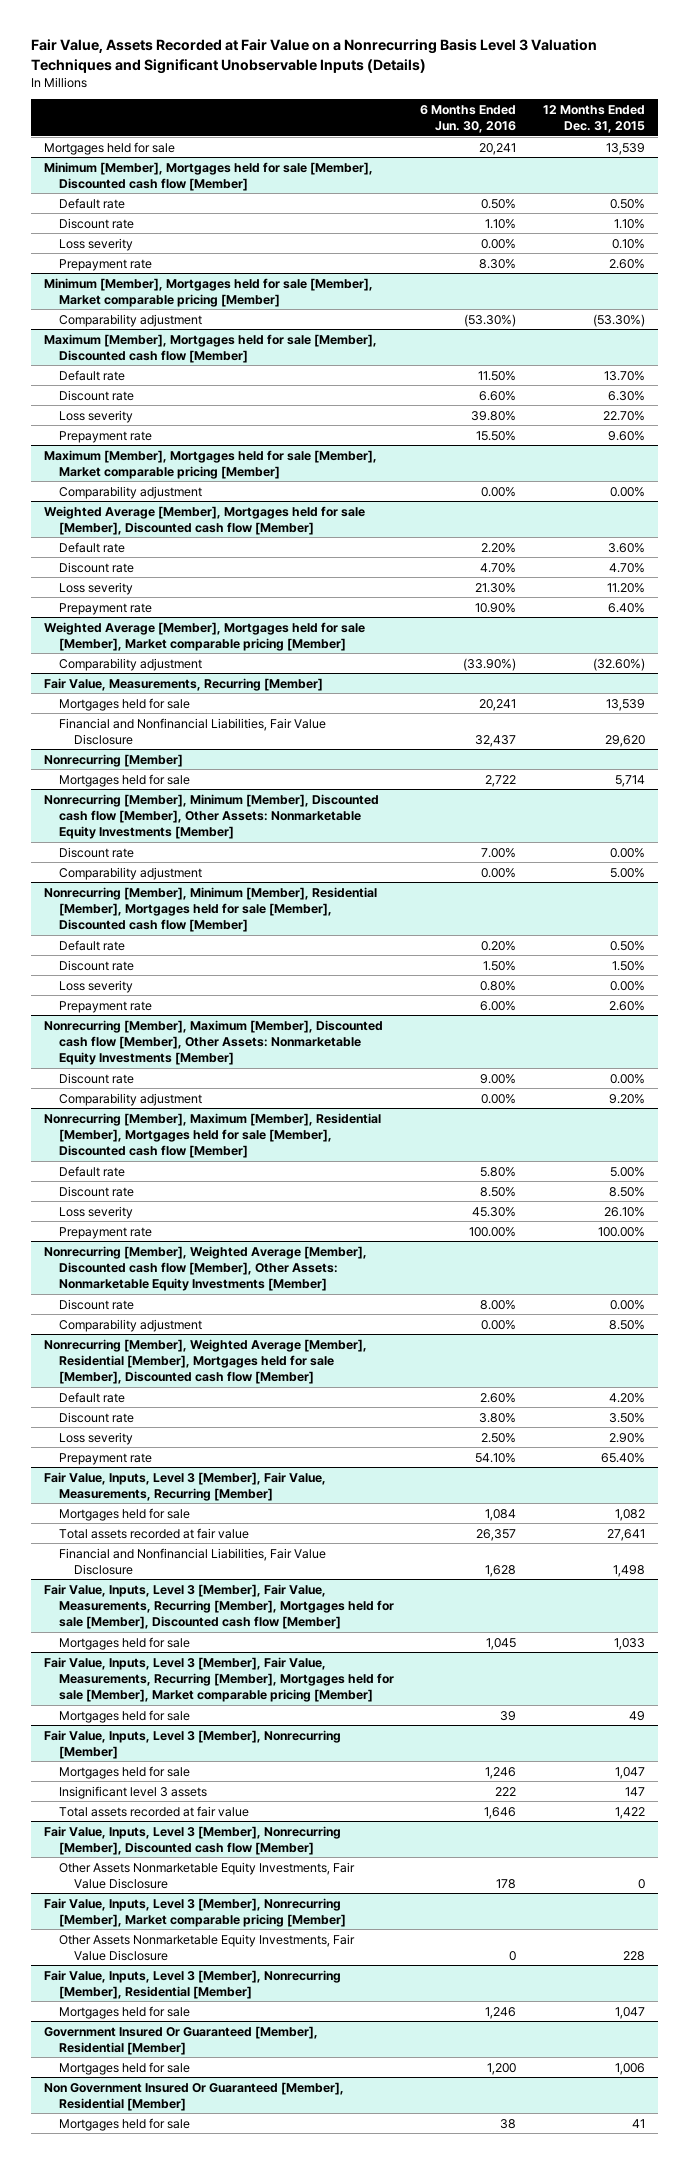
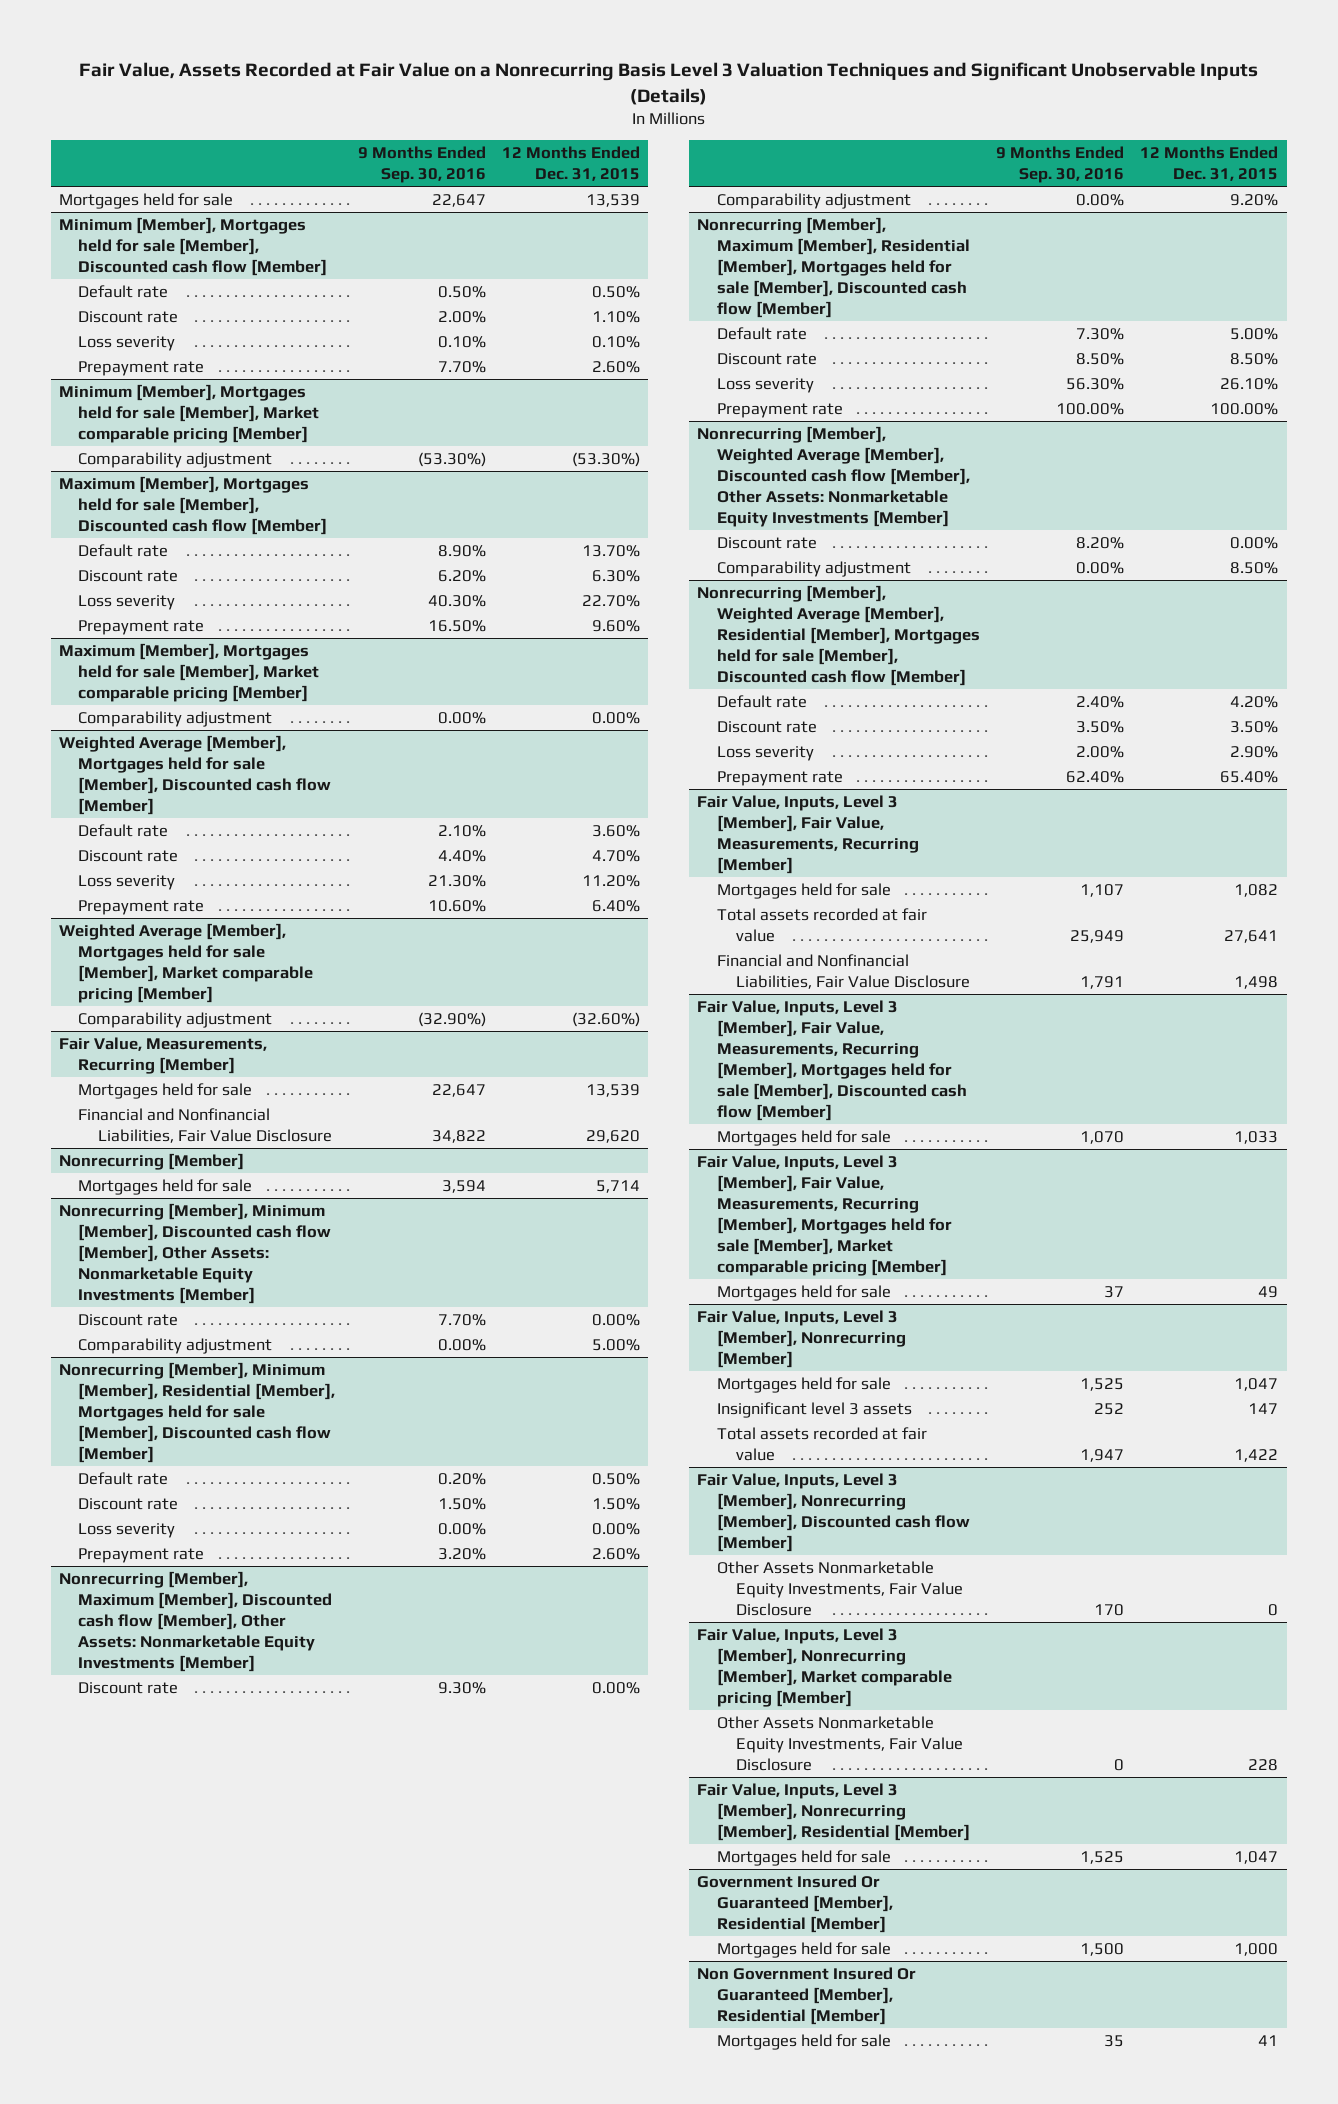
- | 6 Months Ended Jun. 30, 2016 | 12 Months Ended Dec. 31, 2015
+ | 9 Months Ended Sep. 30, 2016 | 12 Months Ended Dec. 31, 2015
@ Government Insured Or Guaranteed [Member], Residential [Member]
- Mortgages held for sale | 1,200 | 1,006
+ Mortgages held for sale | 1,500 | 1,000

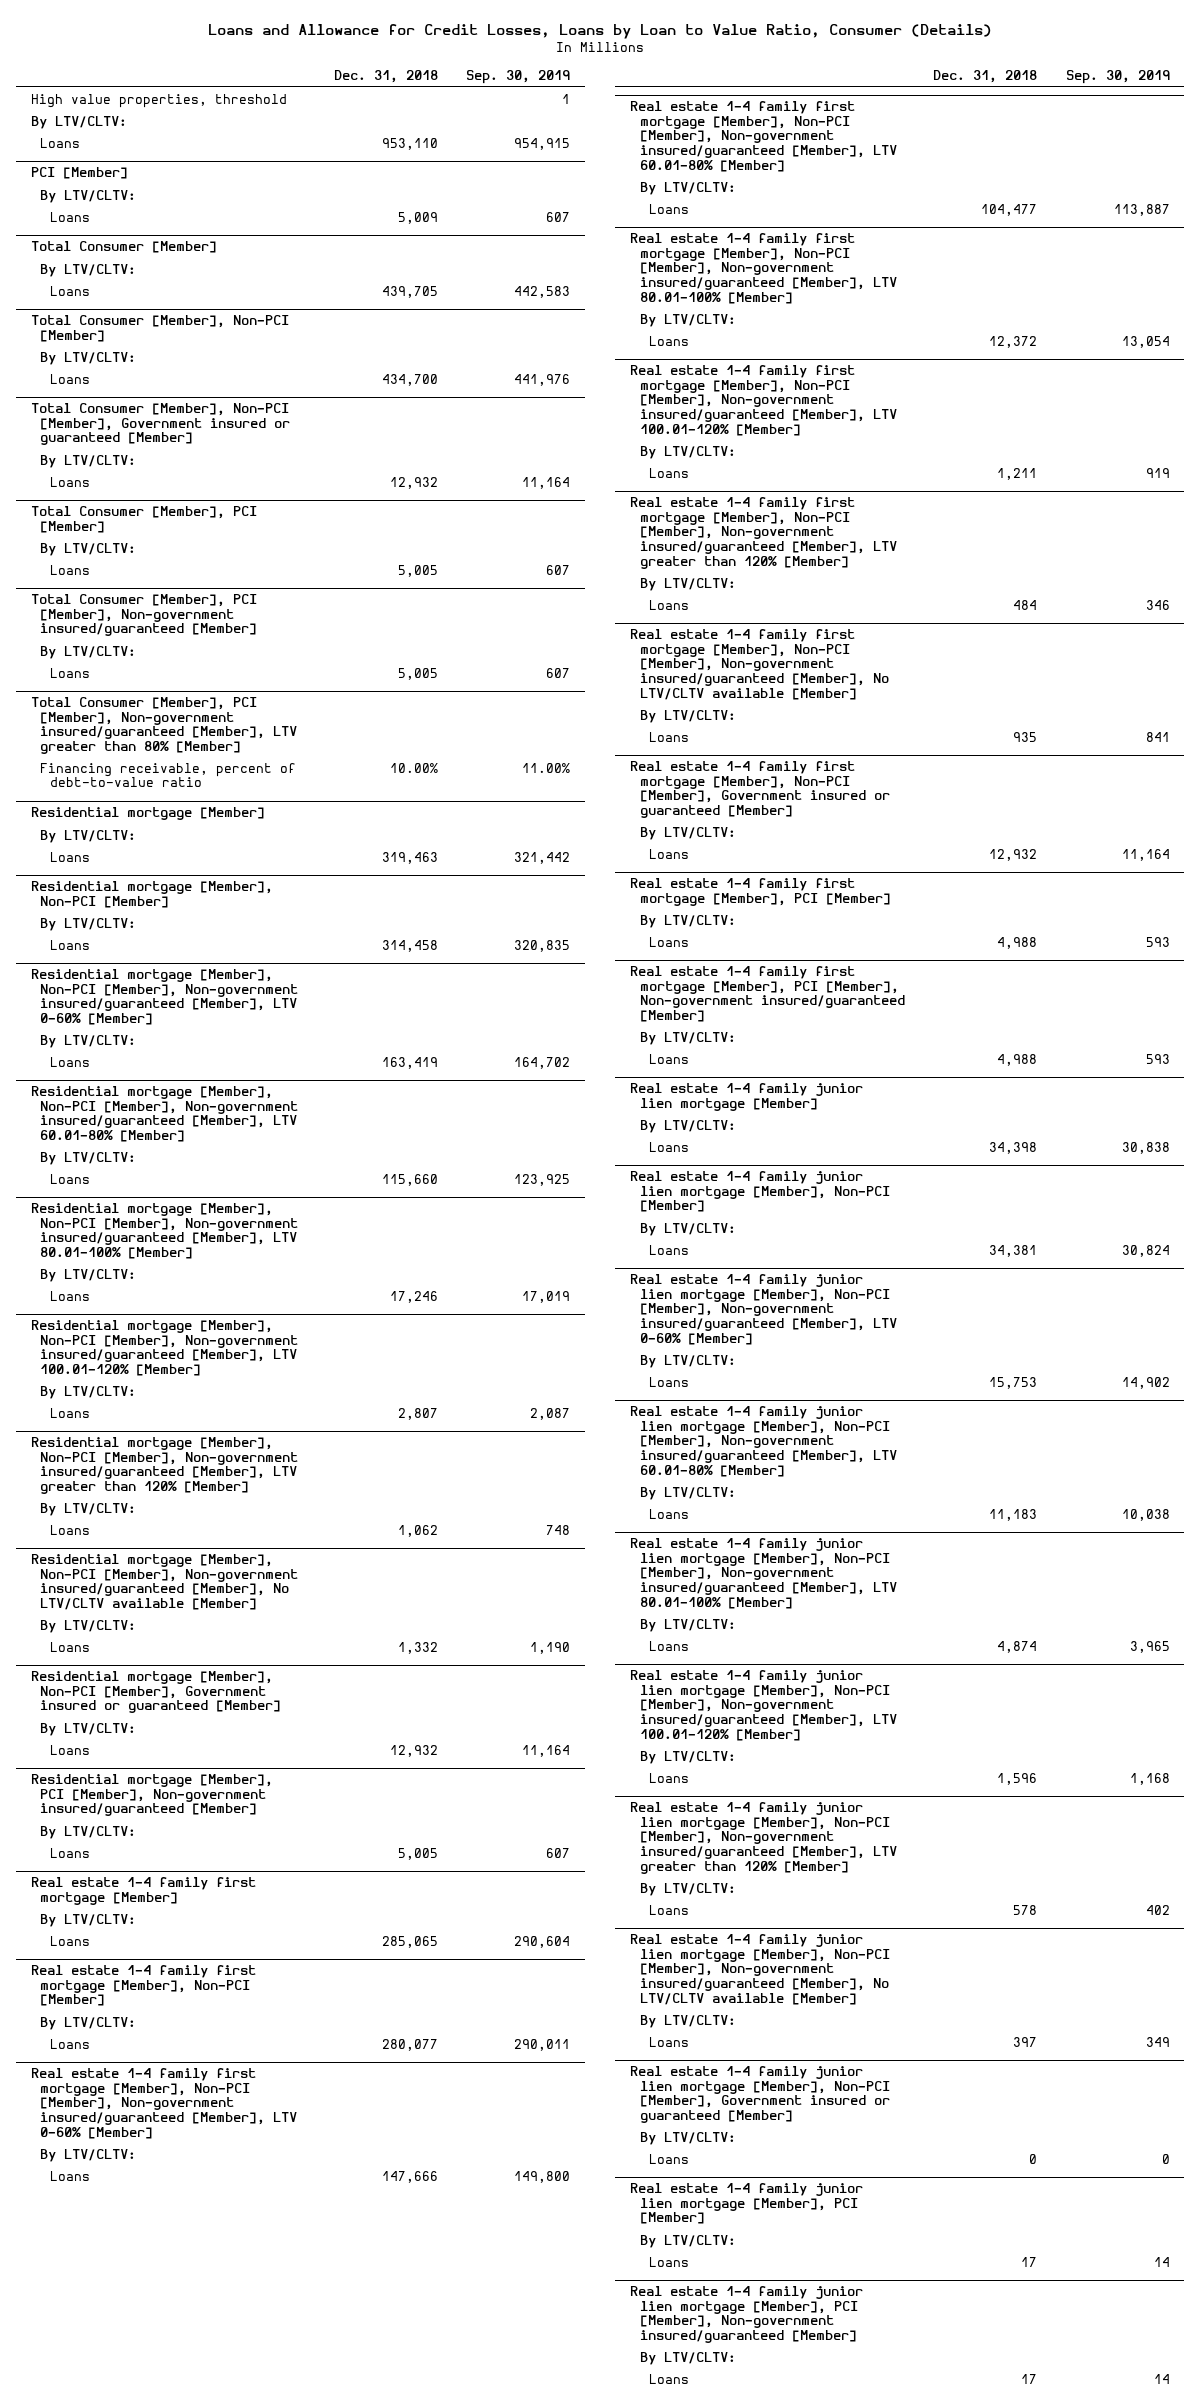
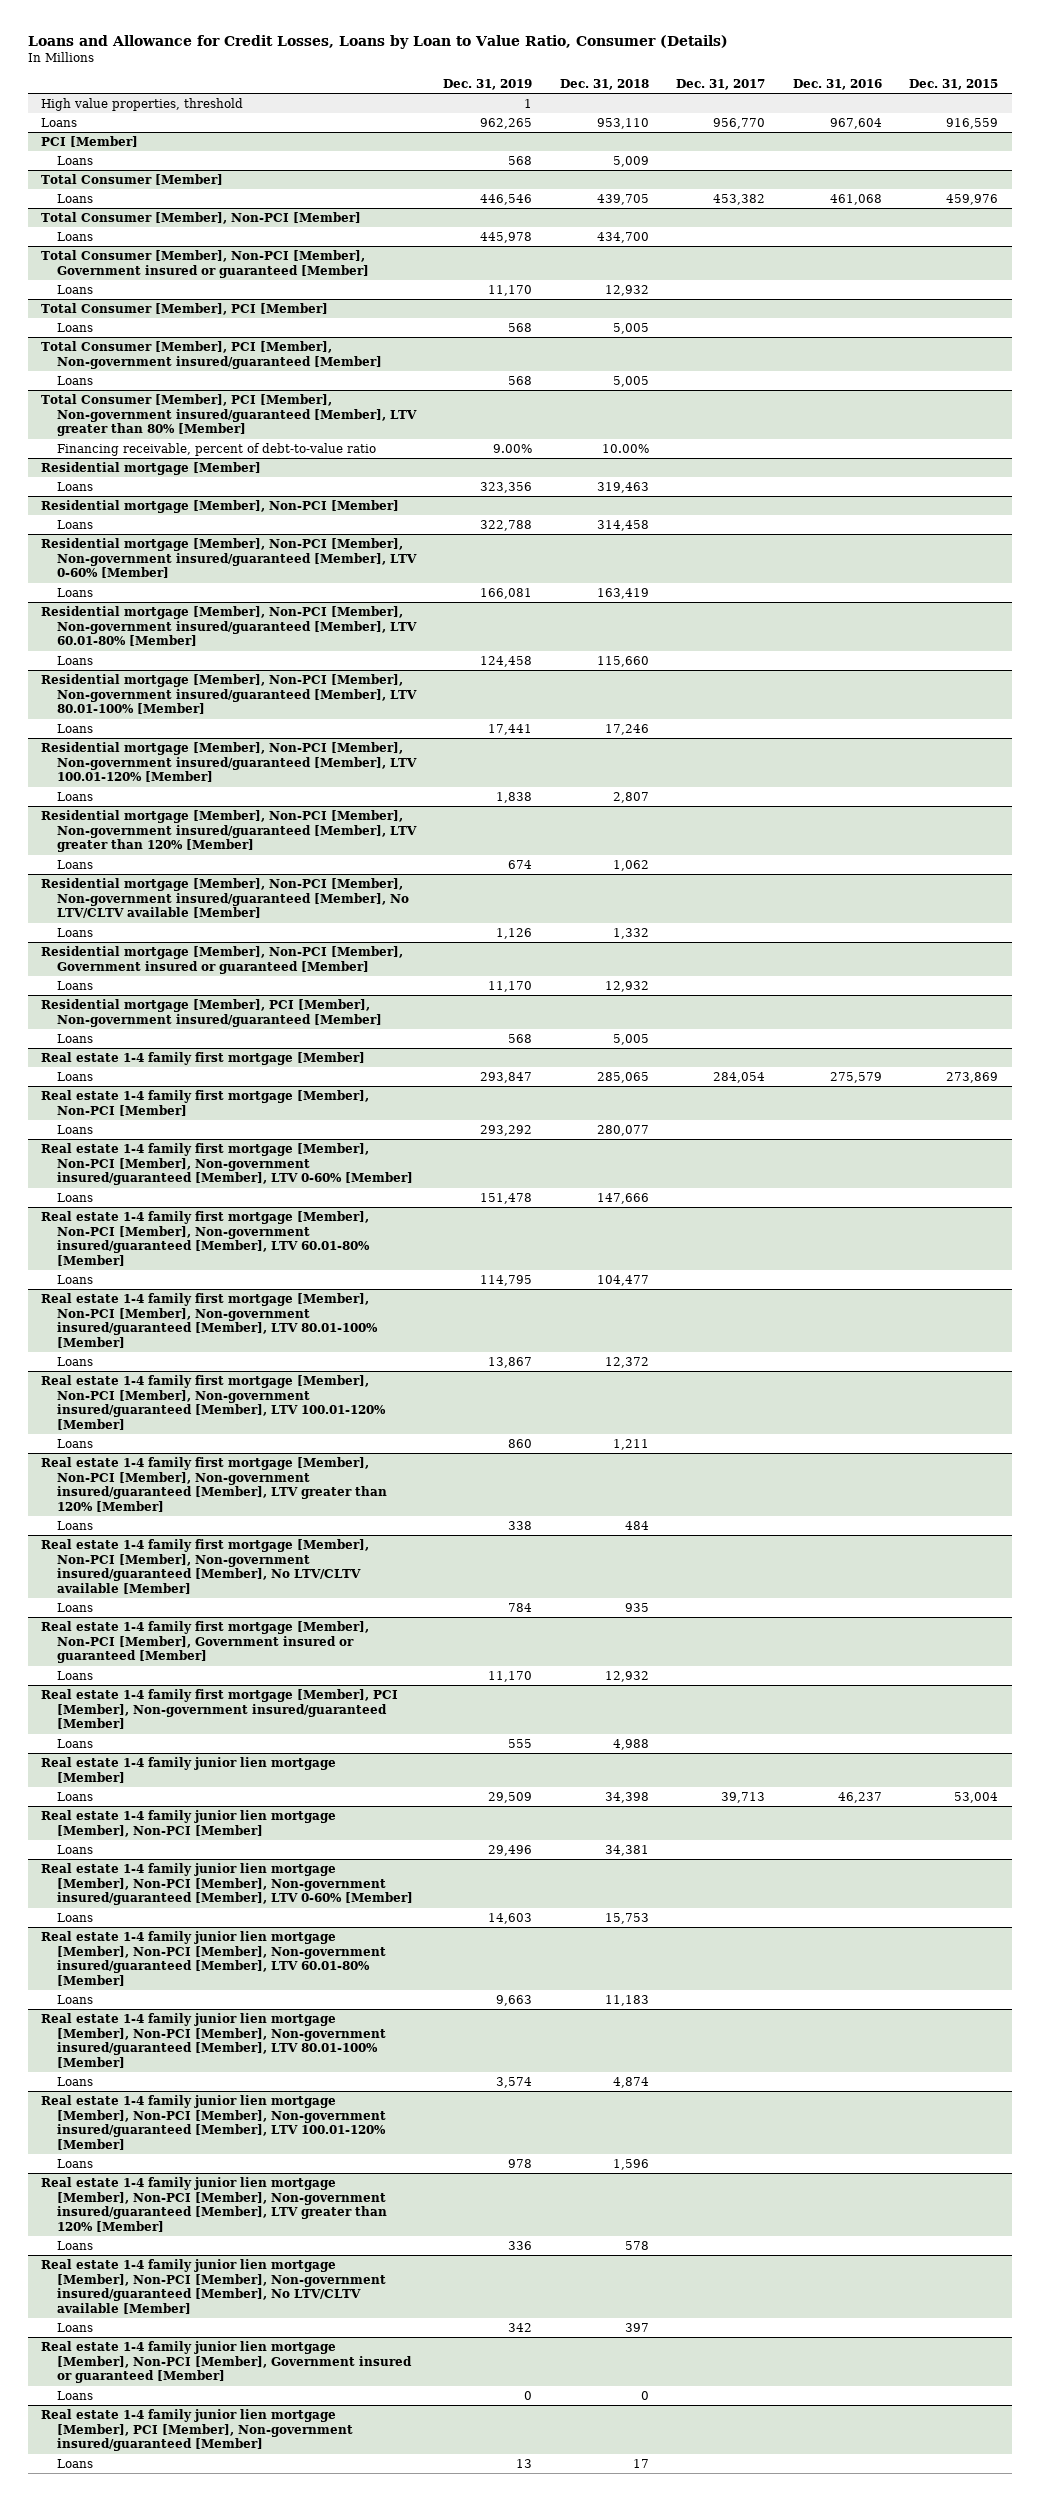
- | Dec. 31, 2018 | Sep. 30, 2019
+ | Dec. 31, 2019 | Dec. 31, 2018 | Dec. 31, 2017 | Dec. 31, 2016 | Dec. 31, 2015
- By LTV/CLTV:
@ PCI [Member]
- By LTV/CLTV:
@ Total Consumer [Member]
- By LTV/CLTV:
@ Total Consumer [Member], Non-PCI [Member]
- By LTV/CLTV:
@ Total Consumer [Member], Non-PCI [Member], Government insured or guaranteed [Member]
- By LTV/CLTV:
@ Total Consumer [Member], PCI [Member]
- By LTV/CLTV:
@ Total Consumer [Member], PCI [Member], Non-government insured/guaranteed [Member]
- By LTV/CLTV:
@ Residential mortgage [Member]
- By LTV/CLTV:
@ Residential mortgage [Member], Non-PCI [Member]
- By LTV/CLTV:
@ Residential mortgage [Member], Non-PCI [Member], Non-government insured/guaranteed [Member], LTV 0-60% [Member]
- By LTV/CLTV:
@ Residential mortgage [Member], Non-PCI [Member], Non-government insured/guaranteed [Member], LTV 60.01-80% [Member]
- By LTV/CLTV:
@ Residential mortgage [Member], Non-PCI [Member], Non-government insured/guaranteed [Member], LTV 80.01-100% [Member]
- By LTV/CLTV:
@ Residential mortgage [Member], Non-PCI [Member], Non-government insured/guaranteed [Member], LTV 100.01-120% [Member]
- By LTV/CLTV:
@ Residential mortgage [Member], Non-PCI [Member], Non-government insured/guaranteed [Member], LTV greater than 120% [Member]
- By LTV/CLTV:
@ Residential mortgage [Member], Non-PCI [Member], Non-government insured/guaranteed [Member], No LTV/CLTV available [Member]
- By LTV/CLTV:
@ Residential mortgage [Member], Non-PCI [Member], Government insured or guaranteed [Member]
- By LTV/CLTV:
@ Residential mortgage [Member], PCI [Member], Non-government insured/guaranteed [Member]
- By LTV/CLTV:
@ Real estate 1-4 family first mortgage [Member]
- By LTV/CLTV:
@ Real estate 1-4 family first mortgage [Member], Non-PCI [Member]
- By LTV/CLTV:
@ Real estate 1-4 family first mortgage [Member], Non-PCI [Member], Non-government insured/guaranteed [Member], LTV 0-60% [Member]
- By LTV/CLTV:
@ Real estate 1-4 family first mortgage [Member], Non-PCI [Member], Non-government insured/guaranteed [Member], LTV 60.01-80% [Member]
- By LTV/CLTV:
@ Real estate 1-4 family first mortgage [Member], Non-PCI [Member], Non-government insured/guaranteed [Member], LTV 80.01-100% [Member]
- By LTV/CLTV:
@ Real estate 1-4 family first mortgage [Member], Non-PCI [Member], Non-government insured/guaranteed [Member], LTV 100.01-120% [Member]
- By LTV/CLTV:
@ Real estate 1-4 family first mortgage [Member], Non-PCI [Member], Non-government insured/guaranteed [Member], LTV greater than 120% [Member]
- By LTV/CLTV:
@ Real estate 1-4 family first mortgage [Member], Non-PCI [Member], Non-government insured/guaranteed [Member], No LTV/CLTV available [Member]
- By LTV/CLTV:
@ Real estate 1-4 family first mortgage [Member], Non-PCI [Member], Government insured or guaranteed [Member]
- By LTV/CLTV:
- Real estate 1-4 family first mortgage [Member], PCI [Member]
- By LTV/CLTV:
- Loans | 4,988 | 593
@ Real estate 1-4 family first mortgage [Member], PCI [Member], Non-government insured/guaranteed [Member]
- By LTV/CLTV:
@ Real estate 1-4 family junior lien mortgage [Member]
- By LTV/CLTV:
@ Real estate 1-4 family junior lien mortgage [Member], Non-PCI [Member]
- By LTV/CLTV:
@ Real estate 1-4 family junior lien mortgage [Member], Non-PCI [Member], Non-government insured/guaranteed [Member], LTV 0-60% [Member]
- By LTV/CLTV:
@ Real estate 1-4 family junior lien mortgage [Member], Non-PCI [Member], Non-government insured/guaranteed [Member], LTV 60.01-80% [Member]
- By LTV/CLTV:
@ Real estate 1-4 family junior lien mortgage [Member], Non-PCI [Member], Non-government insured/guaranteed [Member], LTV 80.01-100% [Member]
- By LTV/CLTV:
@ Real estate 1-4 family junior lien mortgage [Member], Non-PCI [Member], Non-government insured/guaranteed [Member], LTV 100.01-120% [Member]
- By LTV/CLTV:
@ Real estate 1-4 family junior lien mortgage [Member], Non-PCI [Member], Non-government insured/guaranteed [Member], LTV greater than 120% [Member]
- By LTV/CLTV:
@ Real estate 1-4 family junior lien mortgage [Member], Non-PCI [Member], Non-government insured/guaranteed [Member], No LTV/CLTV available [Member]
- By LTV/CLTV:
@ Real estate 1-4 family junior lien mortgage [Member], Non-PCI [Member], Government insured or guaranteed [Member]
- By LTV/CLTV:
- Real estate 1-4 family junior lien mortgage [Member], PCI [Member]
- By LTV/CLTV:
- Loans | 17 | 14
@ Real estate 1-4 family junior lien mortgage [Member], PCI [Member], Non-government insured/guaranteed [Member]
- By LTV/CLTV:

